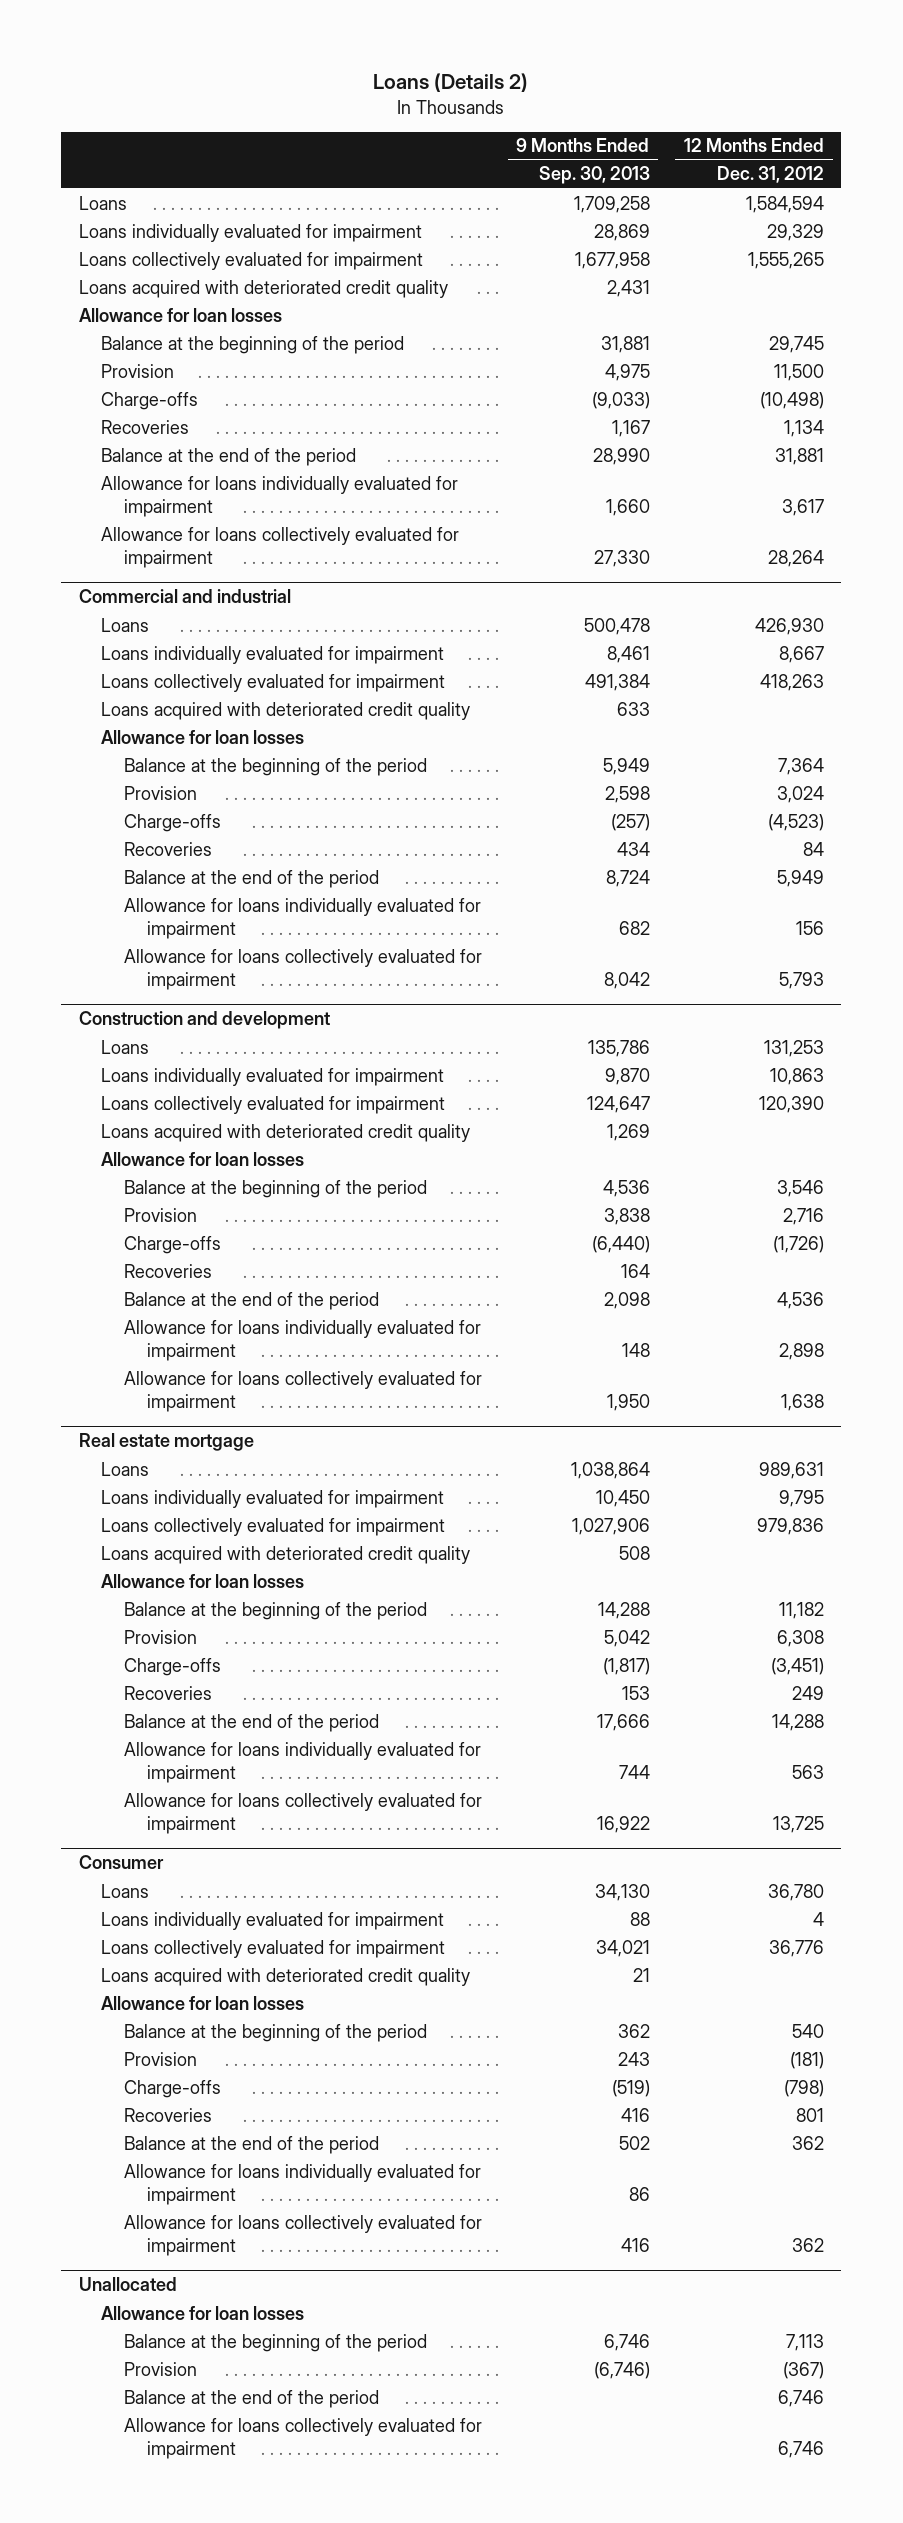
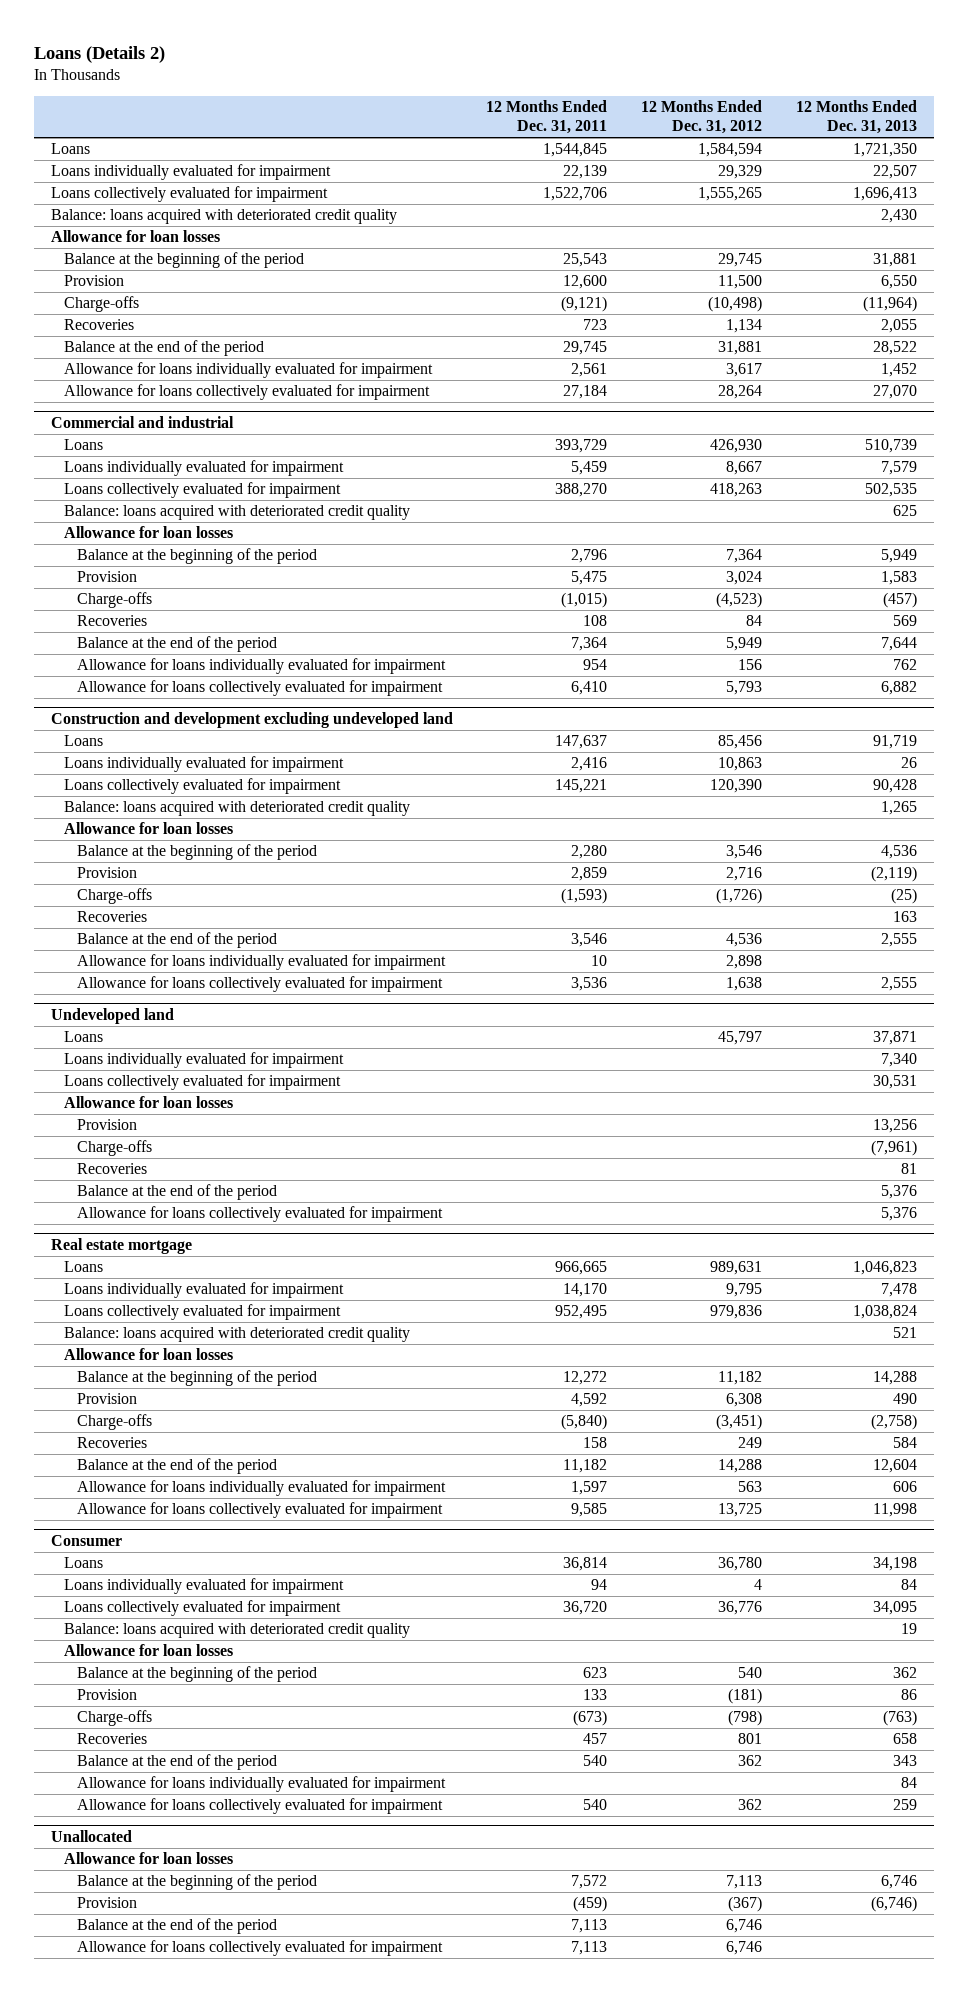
- | 9 Months Ended Sep. 30, 2013 | 12 Months Ended Dec. 31, 2012
+ | 12 Months Ended Dec. 31, 2011 | 12 Months Ended Dec. 31, 2012 | 12 Months Ended Dec. 31, 2013
- Loans acquired with deteriorated credit quality | 2,431 |
+ Balance: loans acquired with deteriorated credit quality | | | 2,430
@ Commercial and industrial
- Loans acquired with deteriorated credit quality | 633 |
+ Balance: loans acquired with deteriorated credit quality | | | 625
- Construction and development
- Loans | 135,786 | 131,253
+ Construction and development excluding undeveloped land
+ Loans | 147,637 | 85,456 | 91,719
- Loans acquired with deteriorated credit quality | 1,269 |
+ Balance: loans acquired with deteriorated credit quality | | | 1,265
+ Undeveloped land
+ Loans | | 45,797 | 37,871
+ Loans individually evaluated for impairment | | | 7,340
+ Loans collectively evaluated for impairment | | | 30,531
+ Allowance for loan losses
+ Provision | | | 13,256
+ Charge-offs | | | (7,961)
+ Recoveries | | | 81
+ Balance at the end of the period | | | 5,376
+ Allowance for loans collectively evaluated for impairment | | | 5,376
@ Real estate mortgage
- Loans acquired with deteriorated credit quality | 508 |
+ Balance: loans acquired with deteriorated credit quality | | | 521
@ Consumer
- Loans acquired with deteriorated credit quality | 21 |
+ Balance: loans acquired with deteriorated credit quality | | | 19

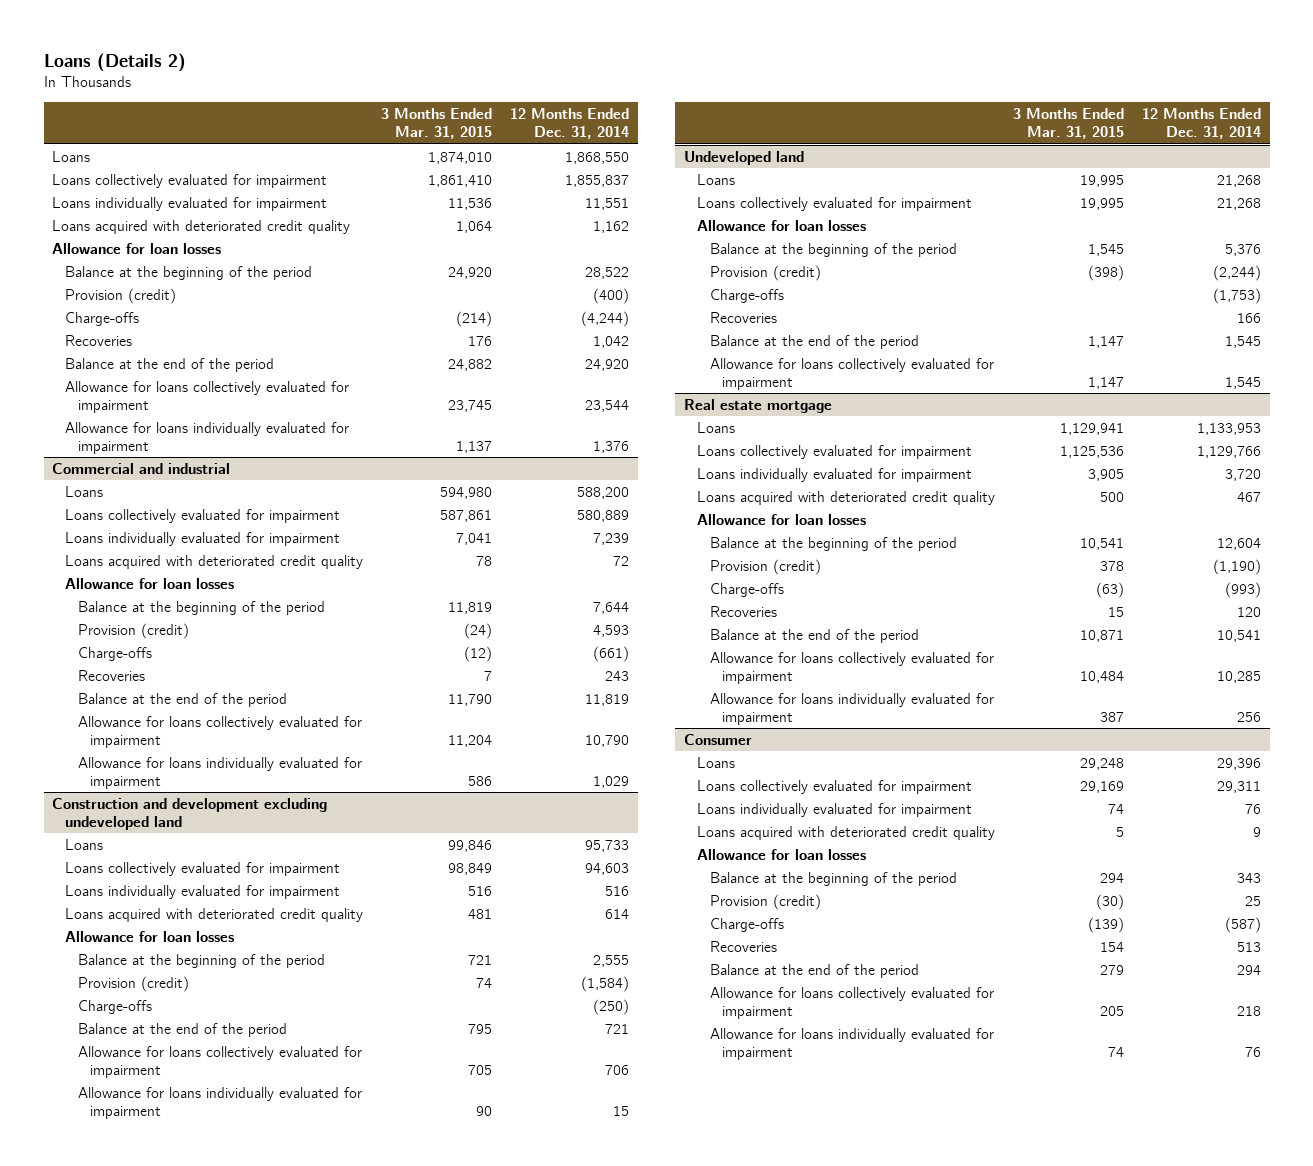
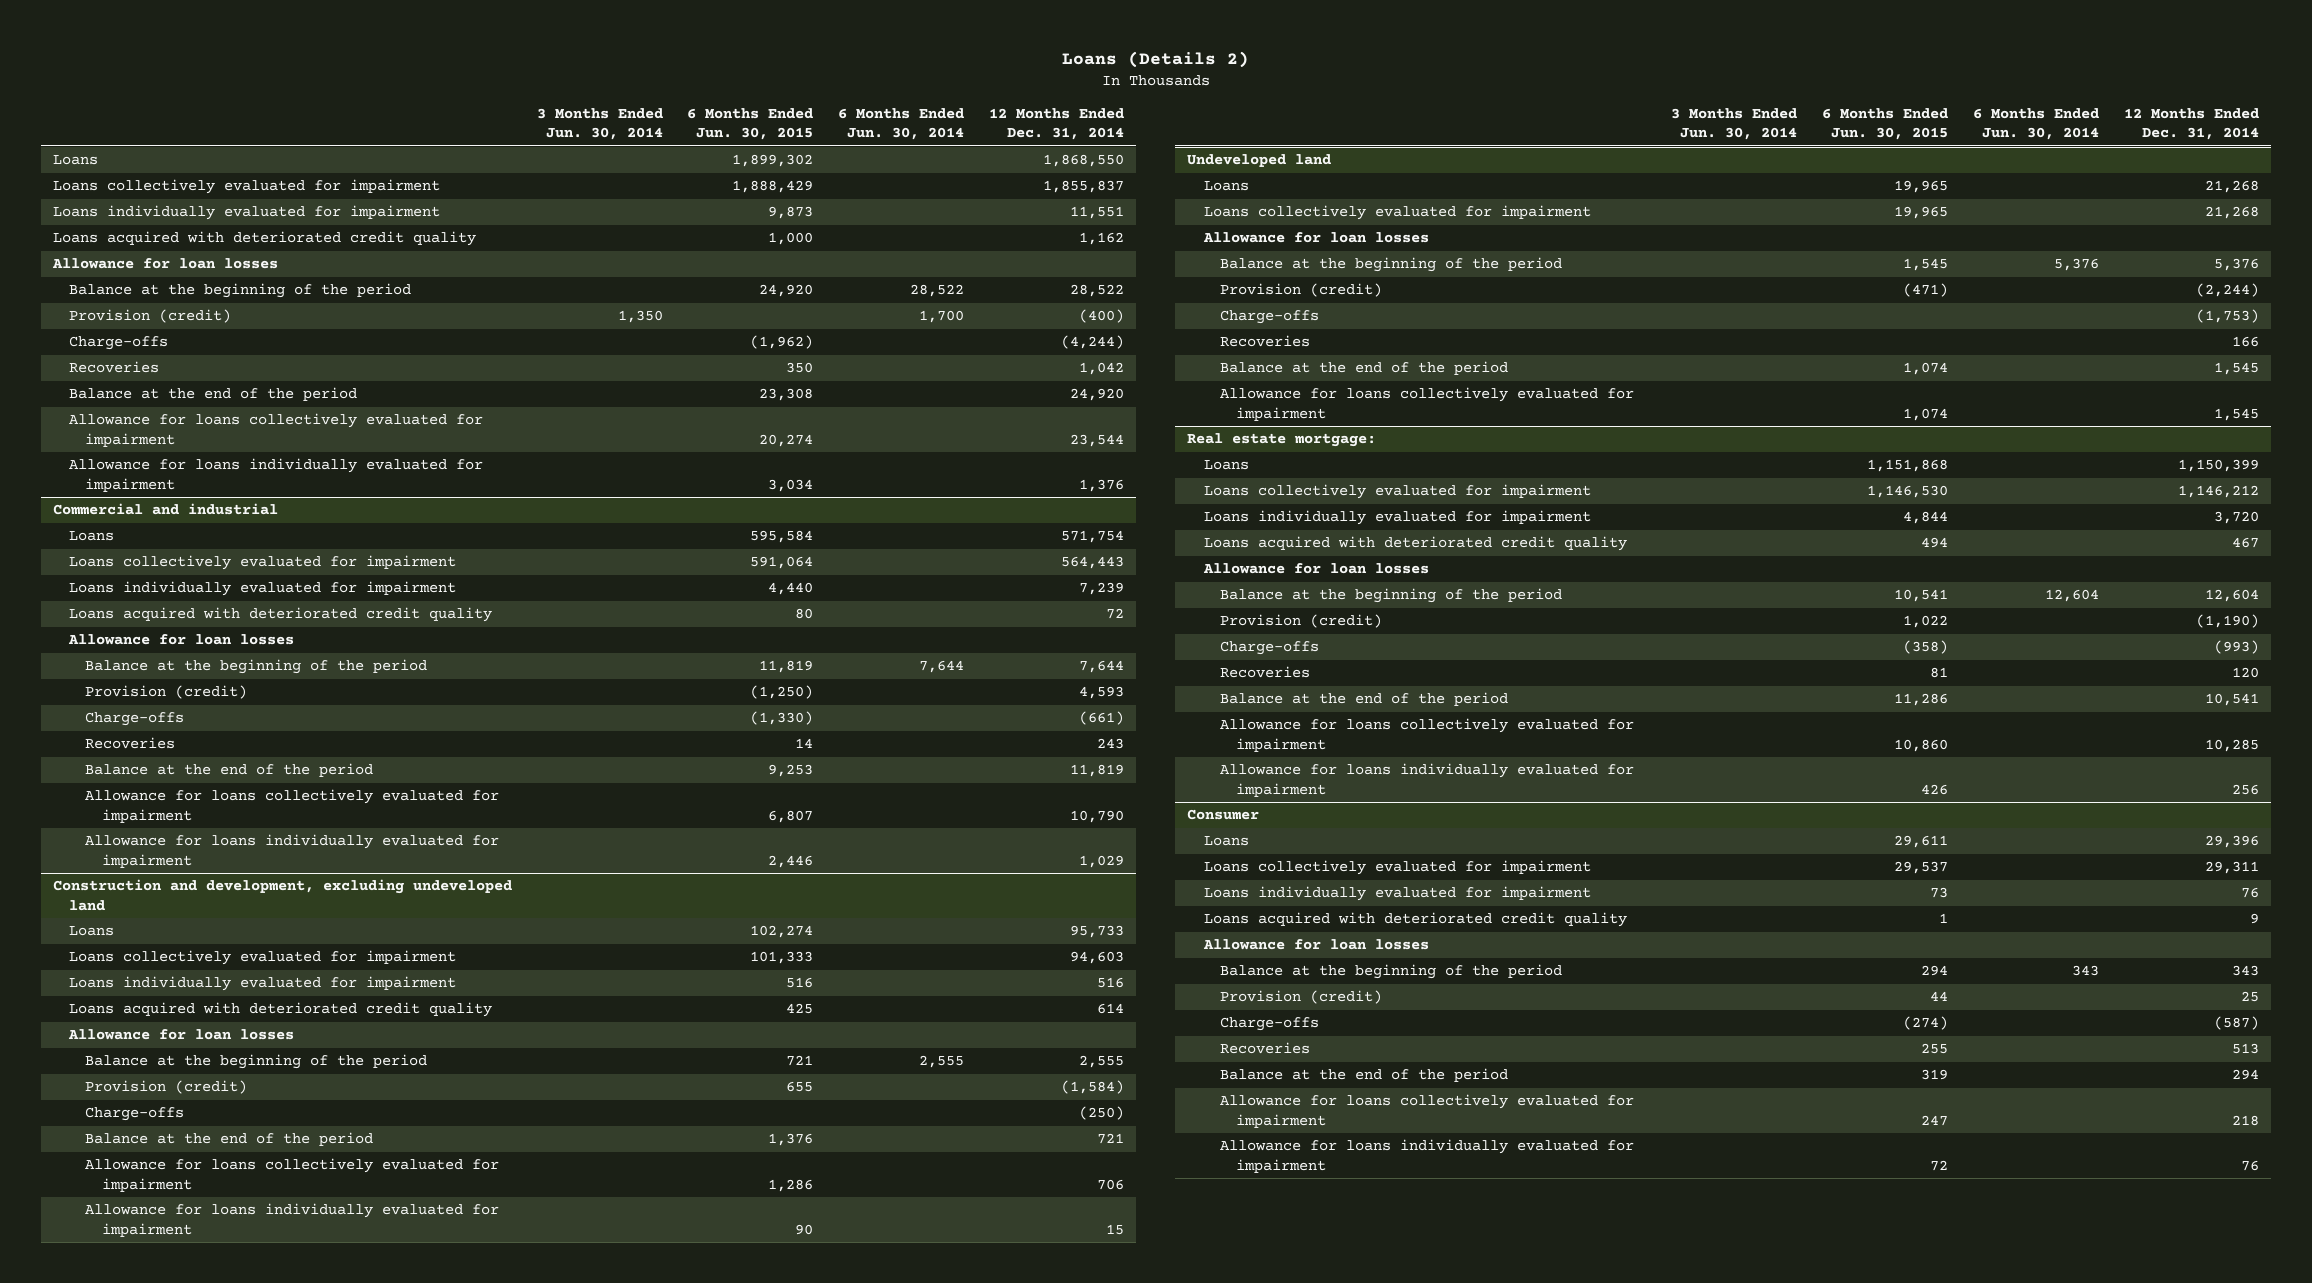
- | 3 Months Ended Mar. 31, 2015 | 12 Months Ended Dec. 31, 2014
+ | 3 Months Ended Jun. 30, 2014 | 6 Months Ended Jun. 30, 2015 | 6 Months Ended Jun. 30, 2014 | 12 Months Ended Dec. 31, 2014
@ Commercial and industrial
- Loans | 594,980 | 588,200
- Loans collectively evaluated for impairment | 587,861 | 580,889
+ Loans | | 595,584 | | 571,754
+ Loans collectively evaluated for impairment | | 591,064 | | 564,443
- Construction and development excluding undeveloped land
+ Construction and development, excluding undeveloped land
- Real estate mortgage
- Loans | 1,129,941 | 1,133,953
- Loans collectively evaluated for impairment | 1,125,536 | 1,129,766
+ Real estate mortgage:
+ Loans | | 1,151,868 | | 1,150,399
+ Loans collectively evaluated for impairment | | 1,146,530 | | 1,146,212

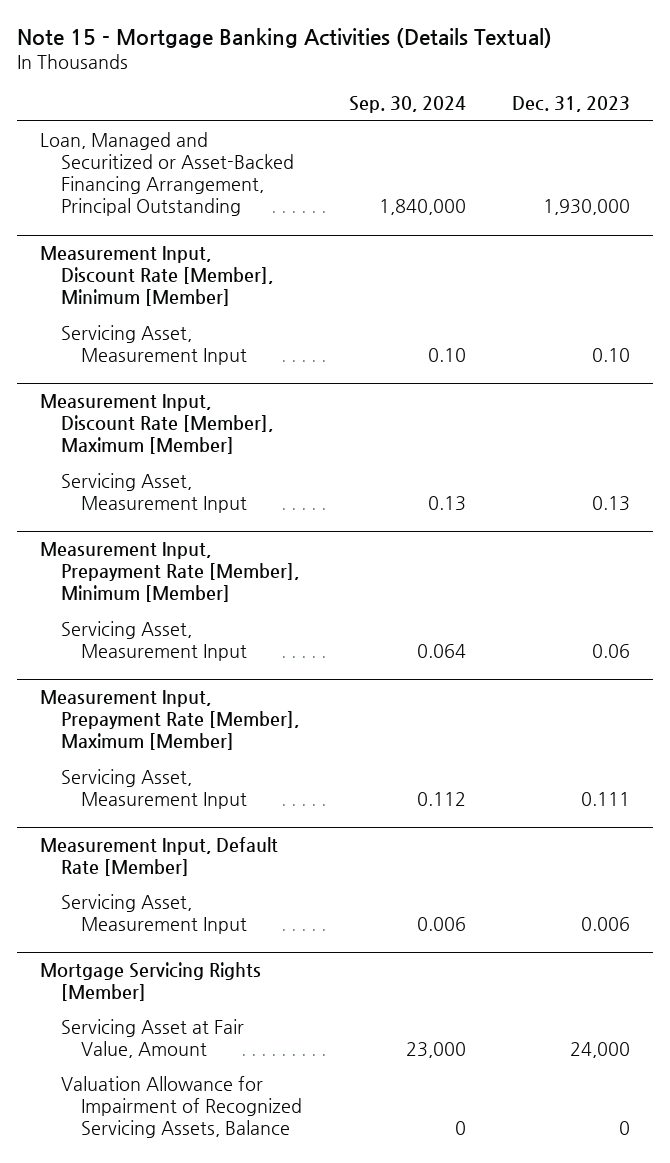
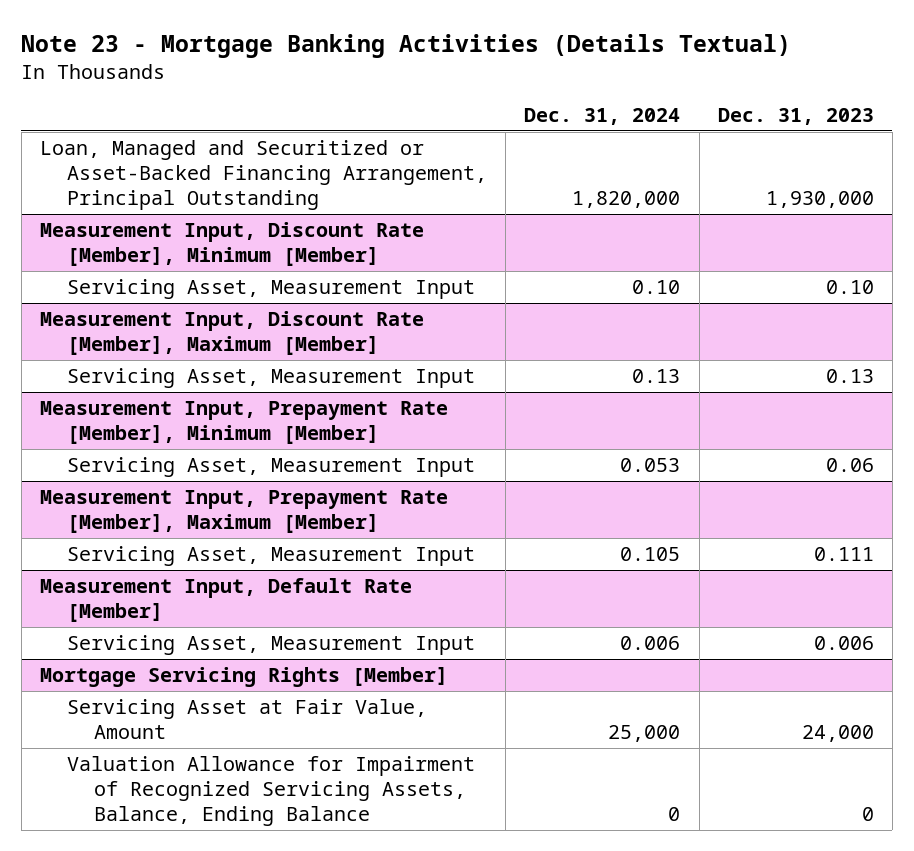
- Note 15 - Mortgage Banking Activities (Details Textual)
+ Note 23 - Mortgage Banking Activities (Details Textual)
- | Sep. 30, 2024 | Dec. 31, 2023
+ | Dec. 31, 2024 | Dec. 31, 2023
@ Mortgage Servicing Rights [Member]
- Valuation Allowance for Impairment of Recognized Servicing Assets, Balance | 0 | 0
+ Valuation Allowance for Impairment of Recognized Servicing Assets, Balance, Ending Balance | 0 | 0

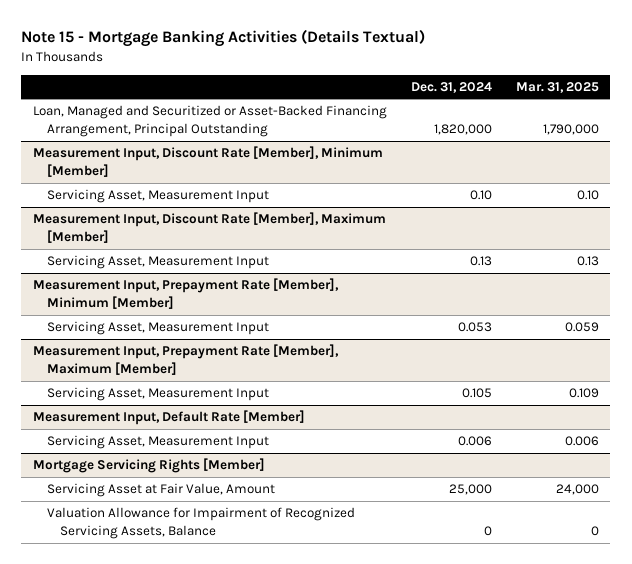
- Note 23 - Mortgage Banking Activities (Details Textual)
+ Note 15 - Mortgage Banking Activities (Details Textual)
- | Dec. 31, 2024 | Dec. 31, 2023
+ | Dec. 31, 2024 | Mar. 31, 2025
@ Mortgage Servicing Rights [Member]
- Valuation Allowance for Impairment of Recognized Servicing Assets, Balance, Ending Balance | 0 | 0
+ Valuation Allowance for Impairment of Recognized Servicing Assets, Balance | 0 | 0

